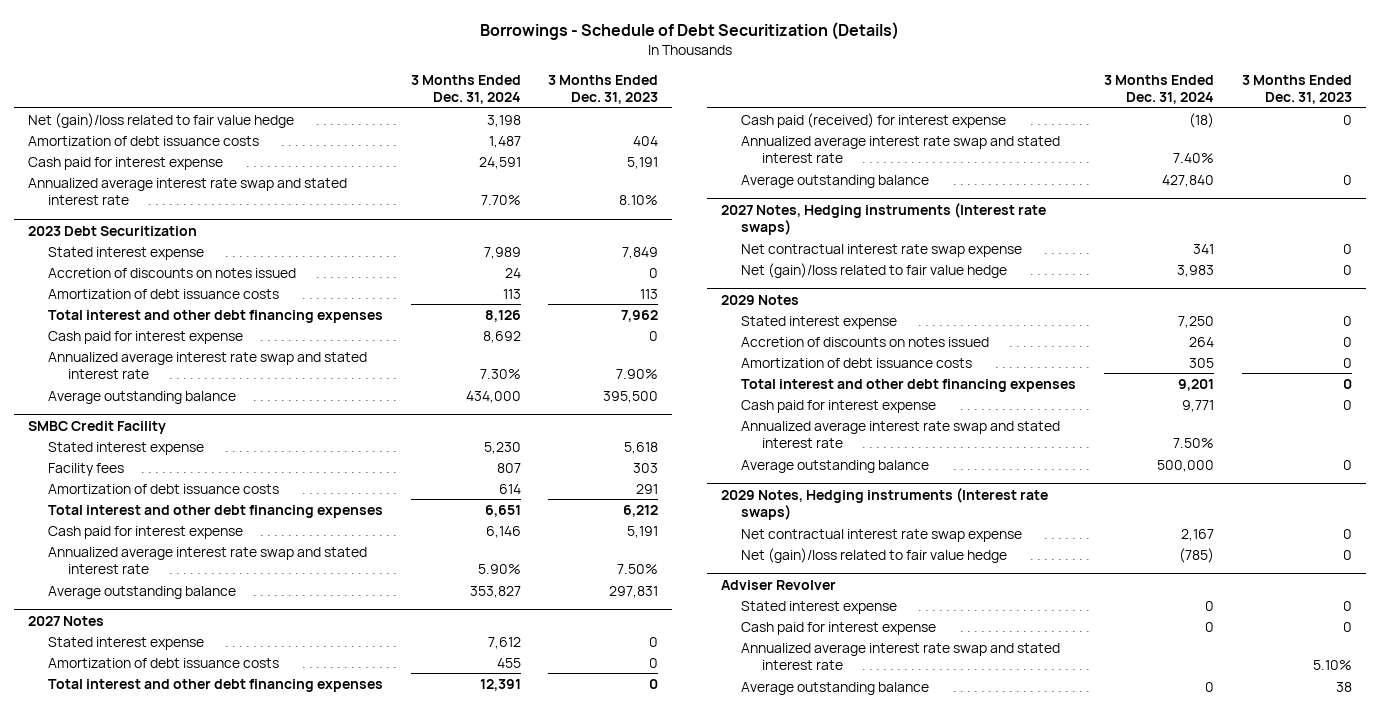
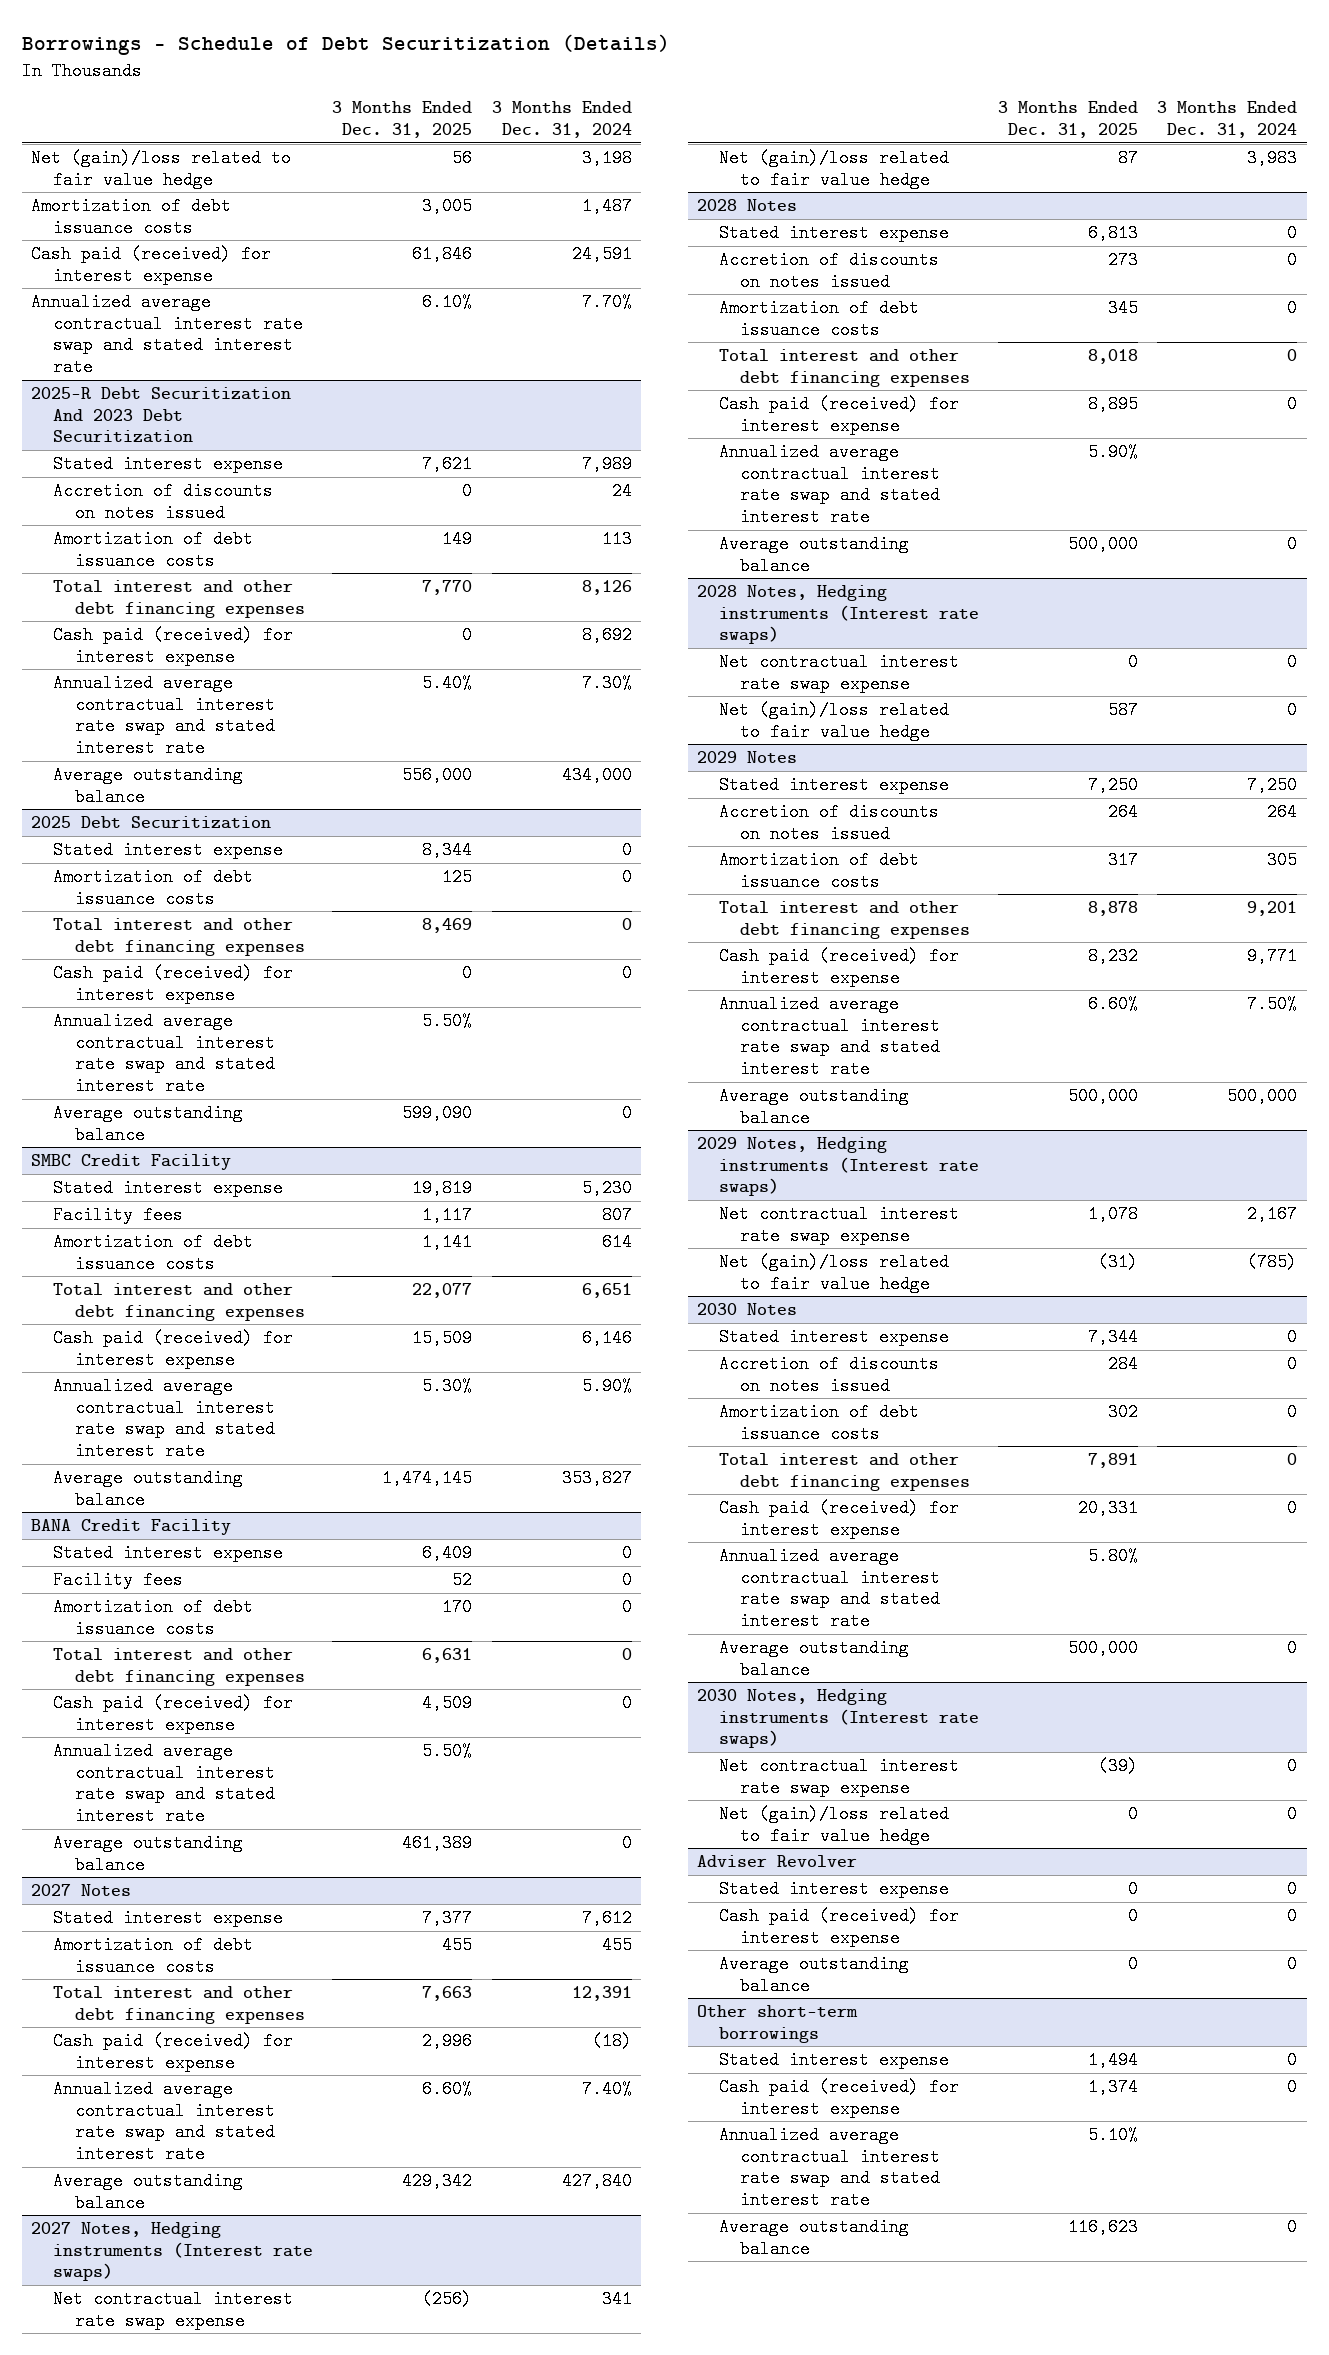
- | 3 Months Ended Dec. 31, 2024 | 3 Months Ended Dec. 31, 2023
+ | 3 Months Ended Dec. 31, 2025 | 3 Months Ended Dec. 31, 2024
- Cash paid for interest expense | 24,591 | 5,191
- Annualized average interest rate swap and stated interest rate | 7.70% | 8.10%
- 2023 Debt Securitization
+ Cash paid (received) for interest expense | 61,846 | 24,591
+ Annualized average contractual interest rate swap and stated interest rate | 6.10% | 7.70%
+ 2025-R Debt Securitization And 2023 Debt Securitization
- Cash paid for interest expense | 8,692 | 0
- Annualized average interest rate swap and stated interest rate | 7.30% | 7.90%
+ Cash paid (received) for interest expense | 0 | 8,692
+ Annualized average contractual interest rate swap and stated interest rate | 5.40% | 7.30%
+ 2025 Debt Securitization
+ Stated interest expense | 8,344 | 0
+ Amortization of debt issuance costs | 125 | 0
+ Total interest and other debt financing expenses | 8,469 | 0
+ Cash paid (received) for interest expense | 0 | 0
+ Annualized average contractual interest rate swap and stated interest rate | 5.50% |
+ Average outstanding balance | 599,090 | 0
@ SMBC Credit Facility
- Cash paid for interest expense | 6,146 | 5,191
- Annualized average interest rate swap and stated interest rate | 5.90% | 7.50%
+ Cash paid (received) for interest expense | 15,509 | 6,146
+ Annualized average contractual interest rate swap and stated interest rate | 5.30% | 5.90%
+ BANA Credit Facility
+ Stated interest expense | 6,409 | 0
+ Facility fees | 52 | 0
+ Amortization of debt issuance costs | 170 | 0
+ Total interest and other debt financing expenses | 6,631 | 0
+ Cash paid (received) for interest expense | 4,509 | 0
+ Annualized average contractual interest rate swap and stated interest rate | 5.50% |
+ Average outstanding balance | 461,389 | 0
@ 2027 Notes
- Annualized average interest rate swap and stated interest rate | 7.40% |
+ Annualized average contractual interest rate swap and stated interest rate | 6.60% | 7.40%
+ 2028 Notes
+ Stated interest expense | 6,813 | 0
+ Accretion of discounts on notes issued | 273 | 0
+ Amortization of debt issuance costs | 345 | 0
+ Total interest and other debt financing expenses | 8,018 | 0
+ Cash paid (received) for interest expense | 8,895 | 0
+ Annualized average contractual interest rate swap and stated interest rate | 5.90% |
+ Average outstanding balance | 500,000 | 0
+ 2028 Notes, Hedging instruments (Interest rate swaps)
+ Net contractual interest rate swap expense | 0 | 0
+ Net (gain)/loss related to fair value hedge | 587 | 0
@ 2029 Notes
- Cash paid for interest expense | 9,771 | 0
- Annualized average interest rate swap and stated interest rate | 7.50% |
+ Cash paid (received) for interest expense | 8,232 | 9,771
+ Annualized average contractual interest rate swap and stated interest rate | 6.60% | 7.50%
+ 2030 Notes
+ Stated interest expense | 7,344 | 0
+ Accretion of discounts on notes issued | 284 | 0
+ Amortization of debt issuance costs | 302 | 0
+ Total interest and other debt financing expenses | 7,891 | 0
+ Cash paid (received) for interest expense | 20,331 | 0
+ Annualized average contractual interest rate swap and stated interest rate | 5.80% |
+ Average outstanding balance | 500,000 | 0
+ 2030 Notes, Hedging instruments (Interest rate swaps)
+ Net contractual interest rate swap expense | (39) | 0
+ Net (gain)/loss related to fair value hedge | 0 | 0
@ Adviser Revolver
- Cash paid for interest expense | 0 | 0
- Annualized average interest rate swap and stated interest rate | | 5.10%
+ Cash paid (received) for interest expense | 0 | 0
+ Other short-term borrowings
+ Stated interest expense | 1,494 | 0
+ Cash paid (received) for interest expense | 1,374 | 0
+ Annualized average contractual interest rate swap and stated interest rate | 5.10% |
+ Average outstanding balance | 116,623 | 0

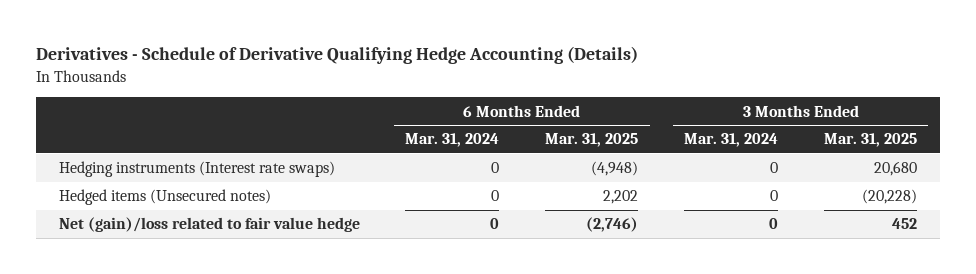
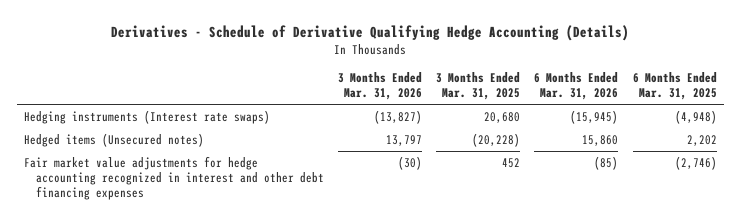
- | 6 Months Ended Mar. 31, 2024 | 6 Months Ended Mar. 31, 2025 | 3 Months Ended Mar. 31, 2024 | 3 Months Ended Mar. 31, 2025
+ | 3 Months Ended Mar. 31, 2026 | 3 Months Ended Mar. 31, 2025 | 6 Months Ended Mar. 31, 2026 | 6 Months Ended Mar. 31, 2025
- Net (gain)/loss related to fair value hedge | 0 | (2,746) | 0 | 452
+ Fair market value adjustments for hedge accounting recognized in interest and other debt financing expenses | (30) | 452 | (85) | (2,746)

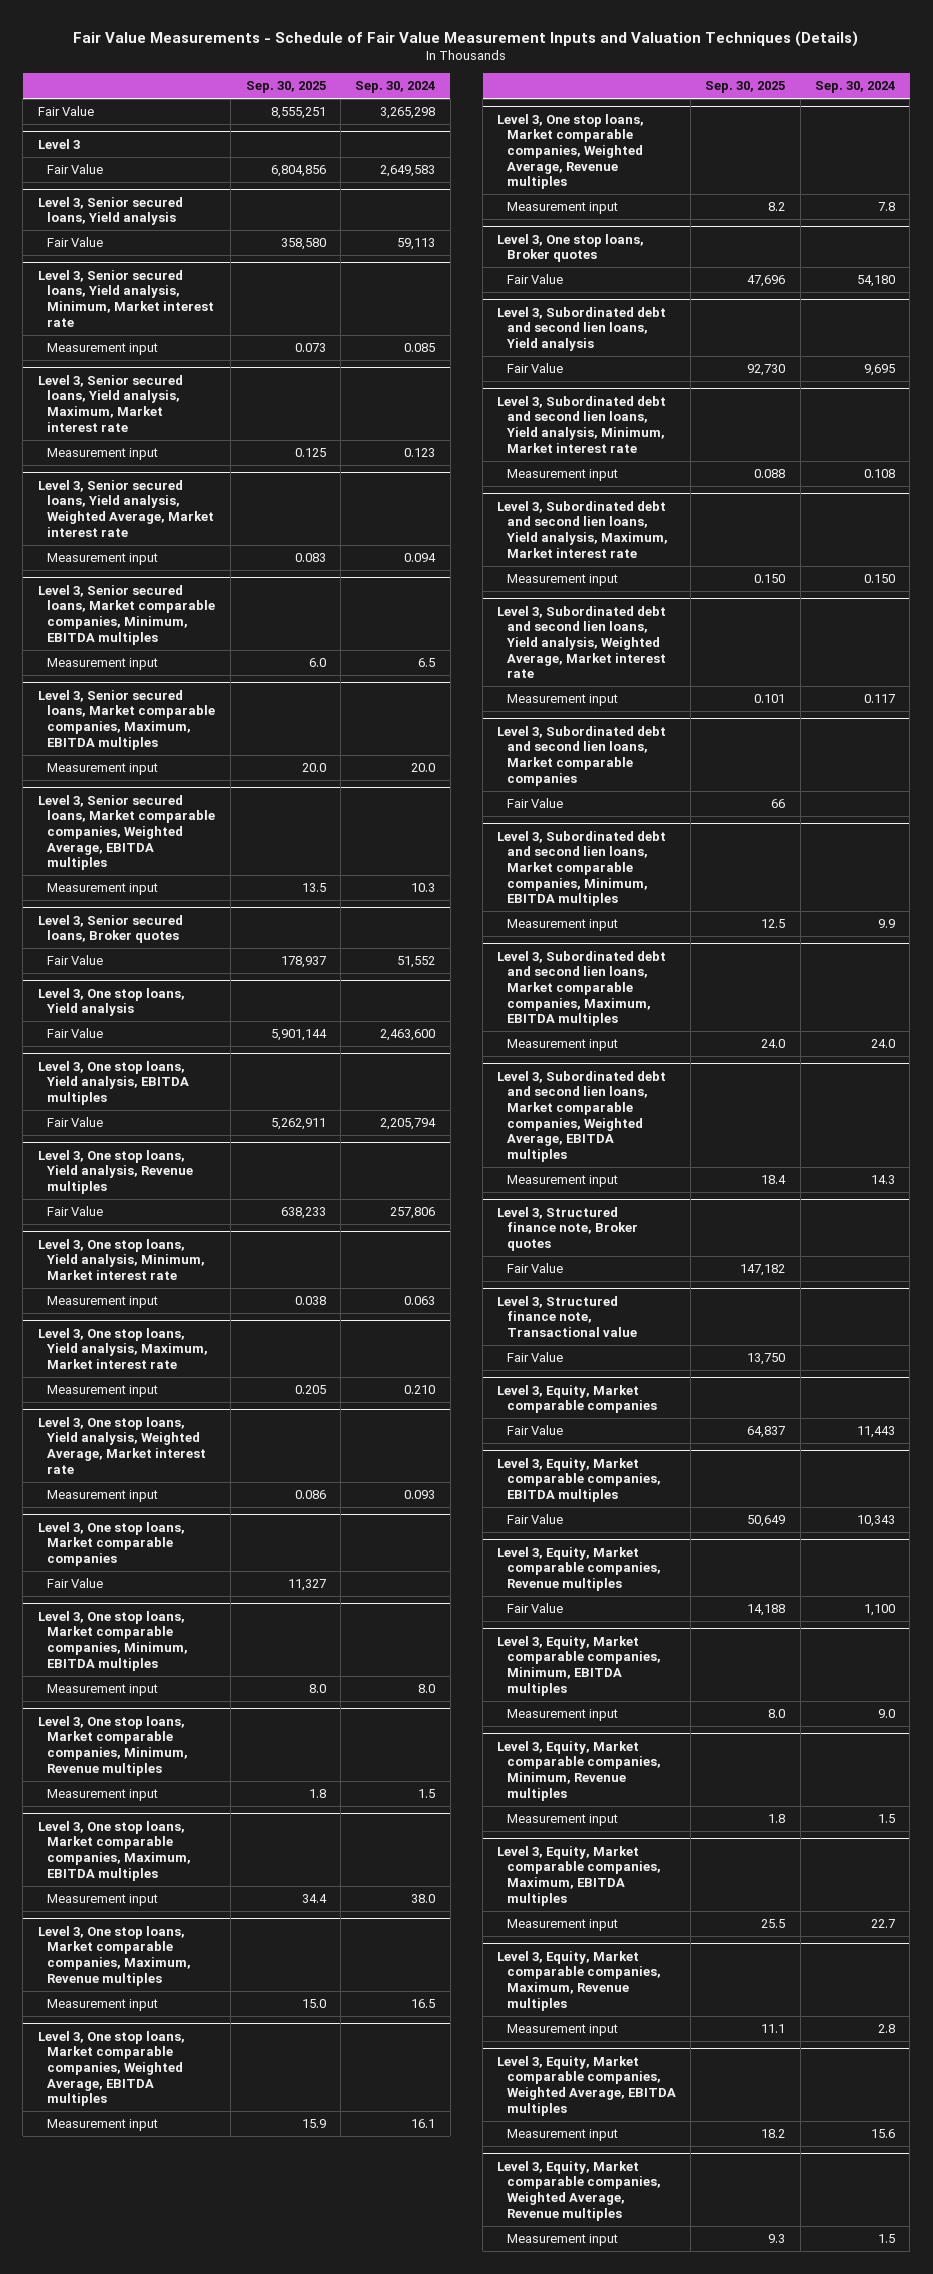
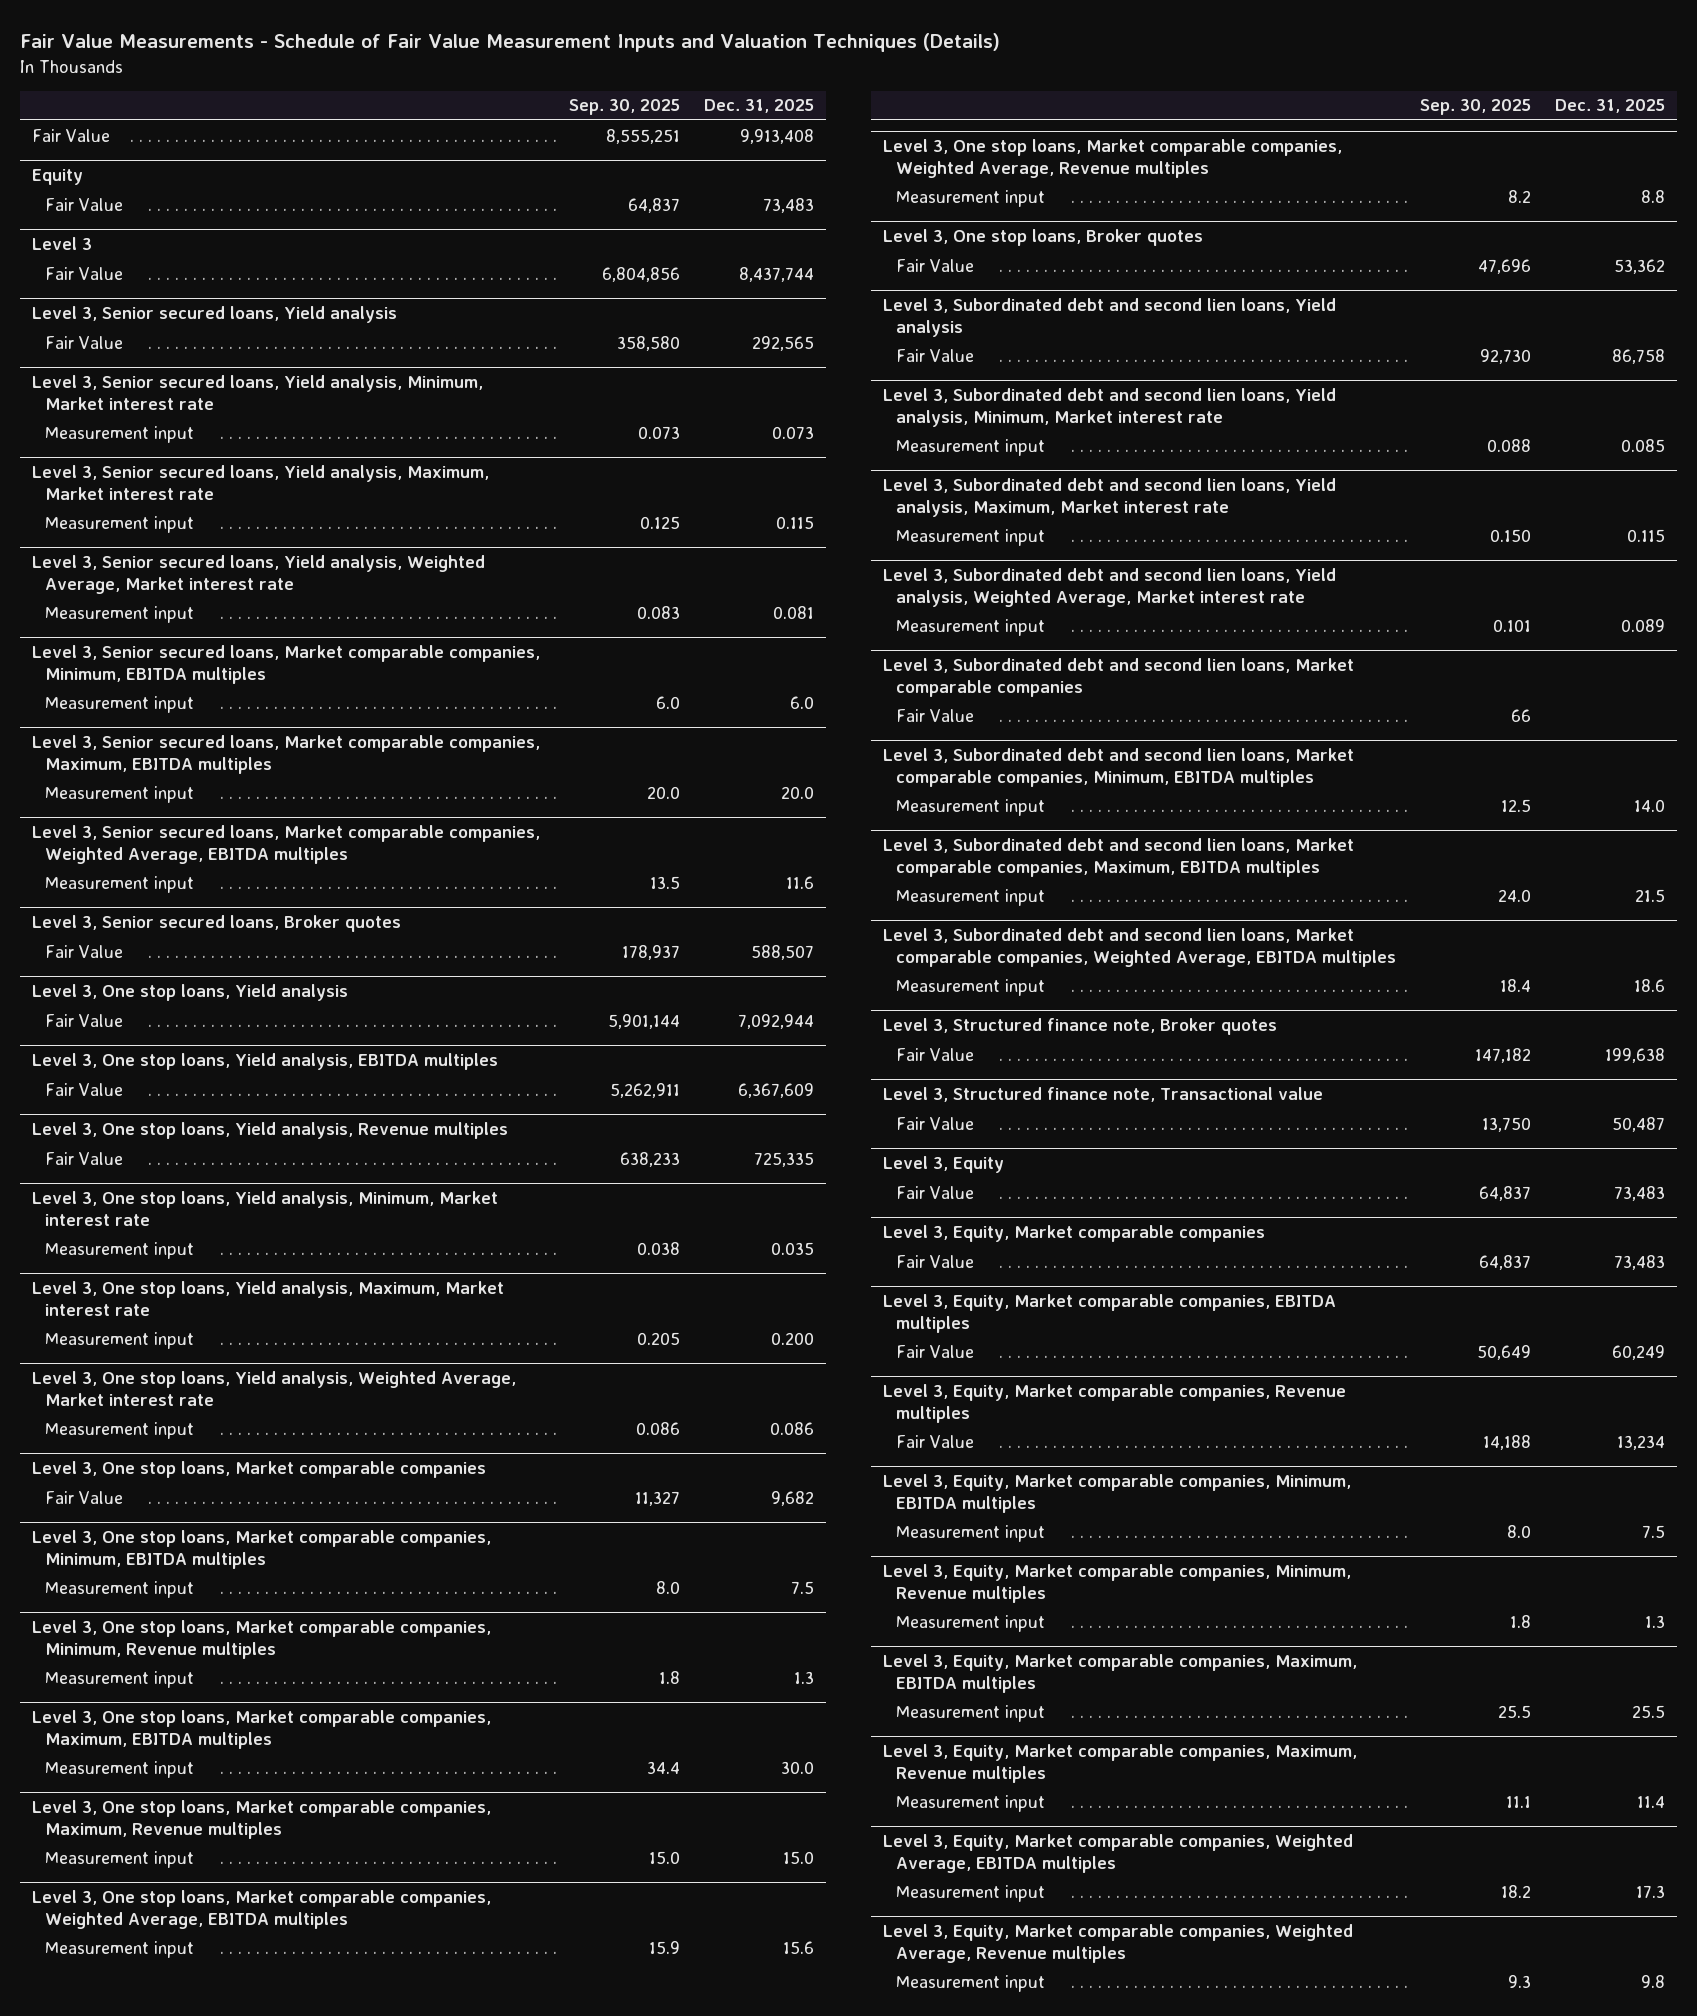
- | Sep. 30, 2025 | Sep. 30, 2024
+ | Sep. 30, 2025 | Dec. 31, 2025
+ Equity
+ Fair Value | 64,837 | 73,483
+ Level 3, Equity
+ Fair Value | 64,837 | 73,483

